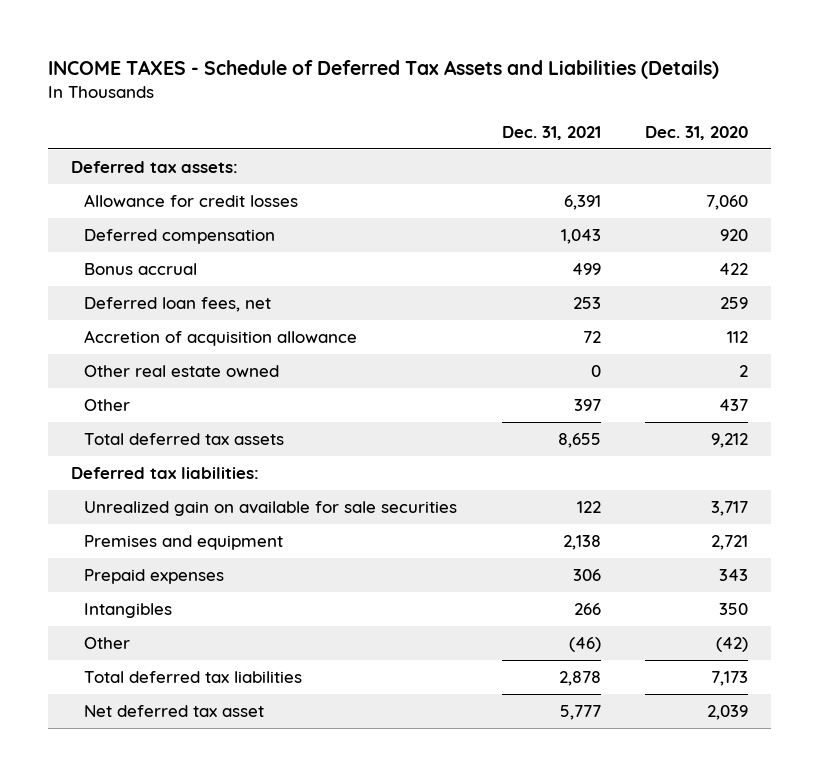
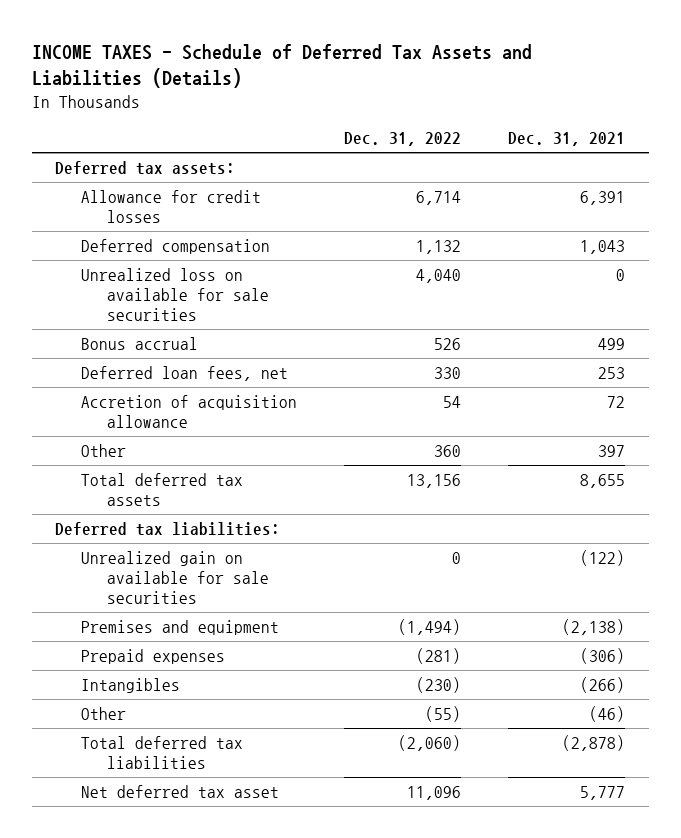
- | Dec. 31, 2021 | Dec. 31, 2020
+ | Dec. 31, 2022 | Dec. 31, 2021
+ Unrealized loss on available for sale securities | 4,040 | 0
- Other real estate owned | 0 | 2
- Unrealized gain on available for sale securities | 122 | 3,717
- Premises and equipment | 2,138 | 2,721
- Prepaid expenses | 306 | 343
- Intangibles | 266 | 350
+ Unrealized gain on available for sale securities | 0 | (122)
+ Premises and equipment | (1,494) | (2,138)
+ Prepaid expenses | (281) | (306)
+ Intangibles | (230) | (266)
- Total deferred tax liabilities | 2,878 | 7,173
+ Total deferred tax liabilities | (2,060) | (2,878)

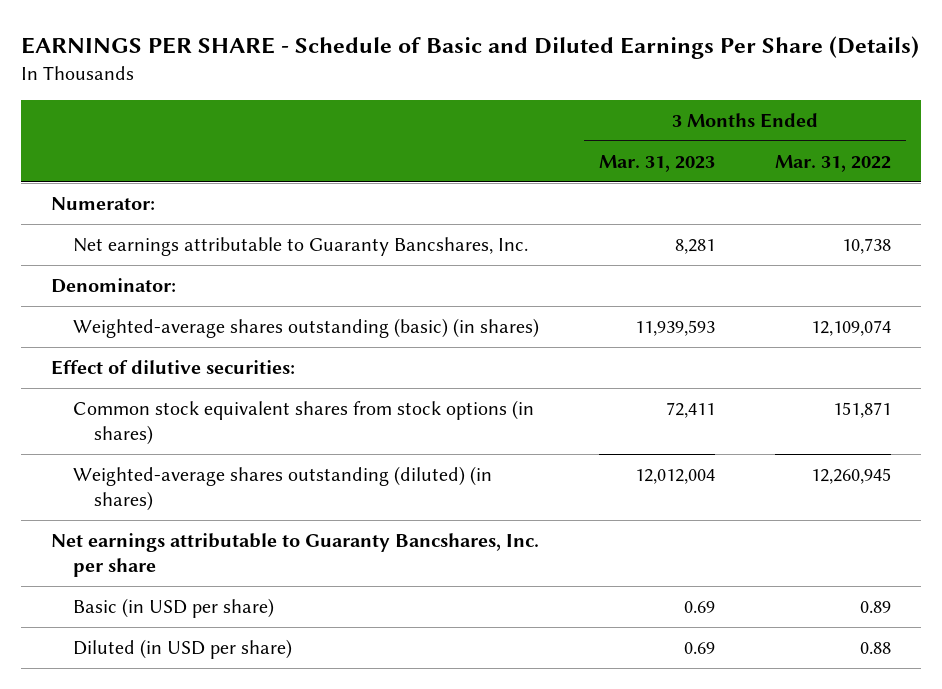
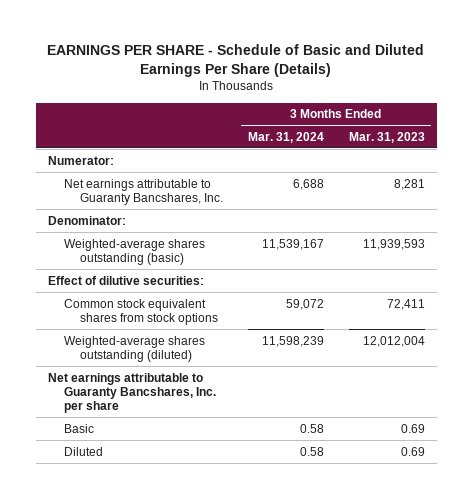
- | 3 Months Ended Mar. 31, 2023 | 3 Months Ended Mar. 31, 2022
+ | 3 Months Ended Mar. 31, 2024 | 3 Months Ended Mar. 31, 2023
- Weighted-average shares outstanding (basic) (in shares) | 11,939,593 | 12,109,074
+ Weighted-average shares outstanding (basic) | 11,539,167 | 11,939,593
- Common stock equivalent shares from stock options (in shares) | 72,411 | 151,871
- Weighted-average shares outstanding (diluted) (in shares) | 12,012,004 | 12,260,945
+ Common stock equivalent shares from stock options | 59,072 | 72,411
+ Weighted-average shares outstanding (diluted) | 11,598,239 | 12,012,004
- Basic (in USD per share) | 0.69 | 0.89
- Diluted (in USD per share) | 0.69 | 0.88
+ Basic | 0.58 | 0.69
+ Diluted | 0.58 | 0.69

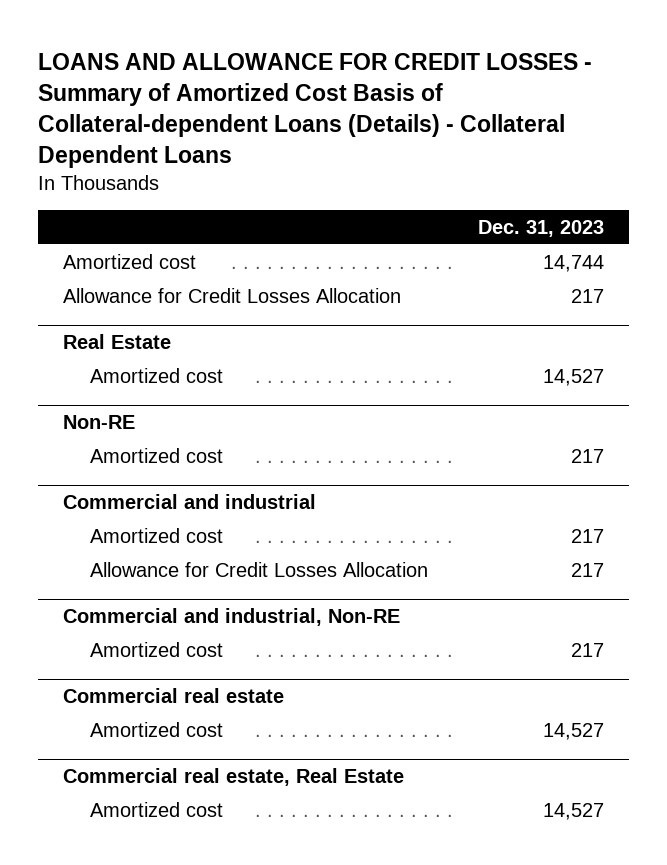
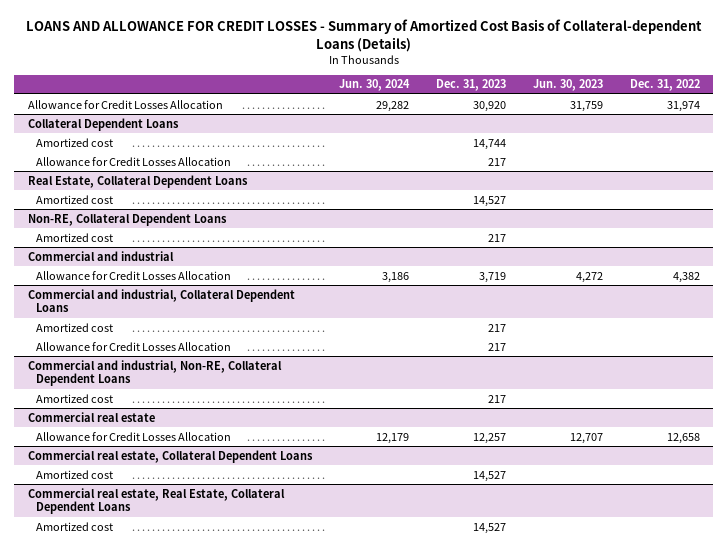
- LOANS AND ALLOWANCE FOR CREDIT LOSSES - Summary of Amortized Cost Basis of Collateral-dependent Loans (Details) - Collateral Dependent Loans
+ LOANS AND ALLOWANCE FOR CREDIT LOSSES - Summary of Amortized Cost Basis of Collateral-dependent Loans (Details)
- | Dec. 31, 2023
+ | Jun. 30, 2024 | Dec. 31, 2023 | Jun. 30, 2023 | Dec. 31, 2022
+ Allowance for Credit Losses Allocation | 29,282 | 30,920 | 31,759 | 31,974
+ Collateral Dependent Loans
- Real Estate
+ Real Estate, Collateral Dependent Loans
- Non-RE
+ Non-RE, Collateral Dependent Loans
@ Commercial and industrial
+ Allowance for Credit Losses Allocation | 3,186 | 3,719 | 4,272 | 4,382
+ Commercial and industrial, Collateral Dependent Loans
- Commercial and industrial, Non-RE
+ Commercial and industrial, Non-RE, Collateral Dependent Loans
@ Commercial real estate
+ Allowance for Credit Losses Allocation | 12,179 | 12,257 | 12,707 | 12,658
+ Commercial real estate, Collateral Dependent Loans
- Commercial real estate, Real Estate
+ Commercial real estate, Real Estate, Collateral Dependent Loans

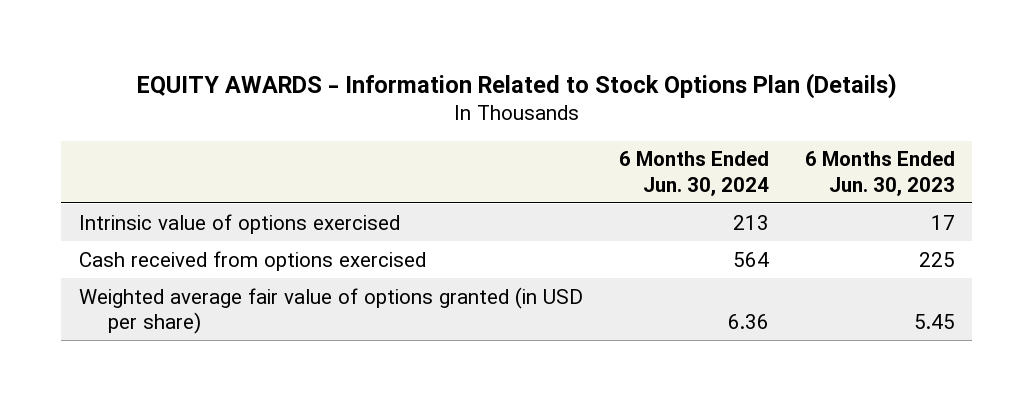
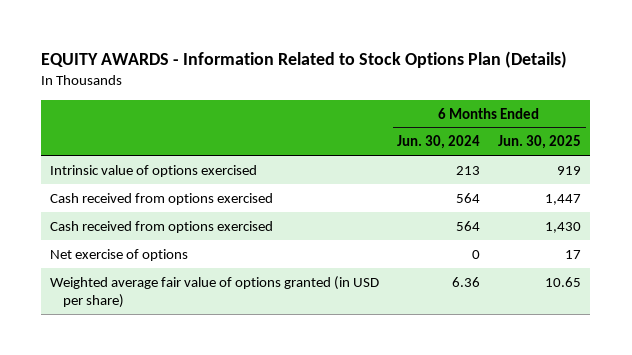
- | 6 Months Ended Jun. 30, 2024 | 6 Months Ended Jun. 30, 2023
+ | 6 Months Ended Jun. 30, 2024 | 6 Months Ended Jun. 30, 2025
+ Cash received from options exercised | 564 | 1,430
+ Net exercise of options | 0 | 17

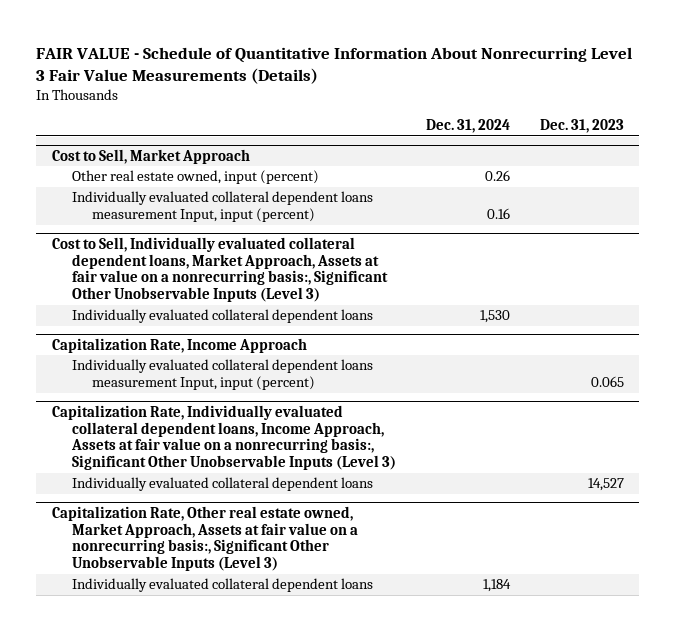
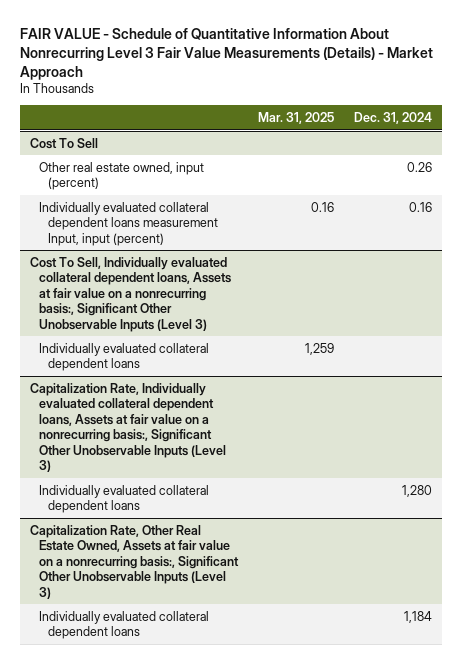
- FAIR VALUE - Schedule of Quantitative Information About Nonrecurring Level 3 Fair Value Measurements (Details)
+ FAIR VALUE - Schedule of Quantitative Information About Nonrecurring Level 3 Fair Value Measurements (Details) - Market Approach
- | Dec. 31, 2024 | Dec. 31, 2023
+ | Mar. 31, 2025 | Dec. 31, 2024
- Cost to Sell, Market Approach
+ Cost To Sell
- Cost to Sell, Individually evaluated collateral dependent loans, Market Approach, Assets at fair value on a nonrecurring basis:, Significant Other Unobservable Inputs (Level 3)
- Individually evaluated collateral dependent loans | 1,530 |
- Capitalization Rate, Income Approach
- Individually evaluated collateral dependent loans measurement Input, input (percent) | | 0.065
- Capitalization Rate, Individually evaluated collateral dependent loans, Income Approach, Assets at fair value on a nonrecurring basis:, Significant Other Unobservable Inputs (Level 3)
+ Cost To Sell, Individually evaluated collateral dependent loans, Assets at fair value on a nonrecurring basis:, Significant Other Unobservable Inputs (Level 3)
- Capitalization Rate, Other real estate owned, Market Approach, Assets at fair value on a nonrecurring basis:, Significant Other Unobservable Inputs (Level 3)
+ Capitalization Rate, Individually evaluated collateral dependent loans, Assets at fair value on a nonrecurring basis:, Significant Other Unobservable Inputs (Level 3)
+ Individually evaluated collateral dependent loans | | 1,280
+ Capitalization Rate, Other Real Estate Owned, Assets at fair value on a nonrecurring basis:, Significant Other Unobservable Inputs (Level 3)

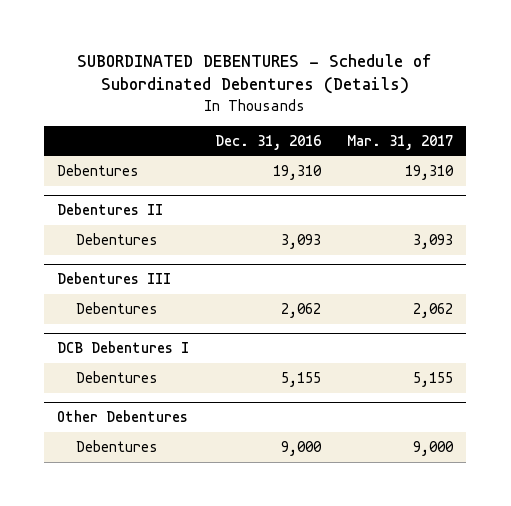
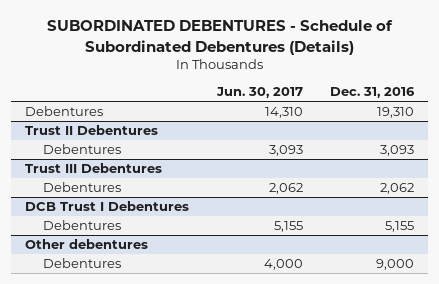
- | Dec. 31, 2016 | Mar. 31, 2017
+ | Jun. 30, 2017 | Dec. 31, 2016
- Debentures II
+ Trust II Debentures
- Debentures III
+ Trust III Debentures
- DCB Debentures I
+ DCB Trust I Debentures
- Other Debentures
+ Other debentures

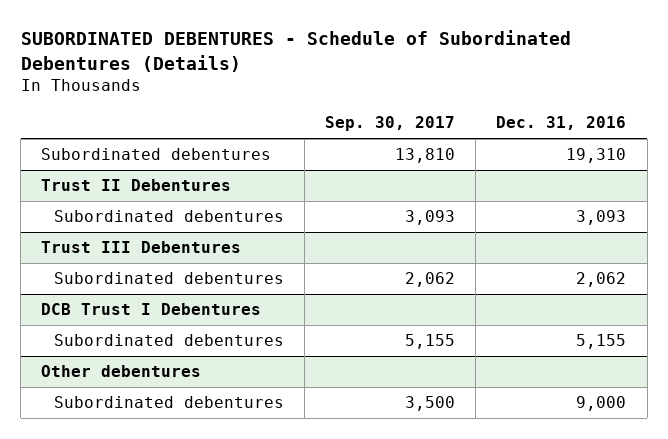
- | Jun. 30, 2017 | Dec. 31, 2016
+ | Sep. 30, 2017 | Dec. 31, 2016
- Debentures | 14,310 | 19,310
+ Subordinated debentures | 13,810 | 19,310
@ Trust II Debentures
- Debentures | 3,093 | 3,093
+ Subordinated debentures | 3,093 | 3,093
@ Trust III Debentures
- Debentures | 2,062 | 2,062
+ Subordinated debentures | 2,062 | 2,062
@ DCB Trust I Debentures
- Debentures | 5,155 | 5,155
+ Subordinated debentures | 5,155 | 5,155
@ Other debentures
- Debentures | 4,000 | 9,000
+ Subordinated debentures | 3,500 | 9,000

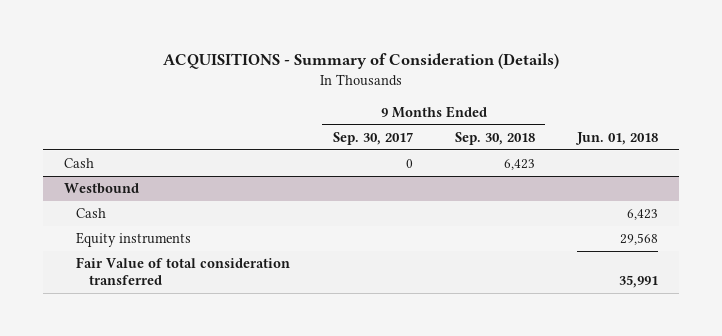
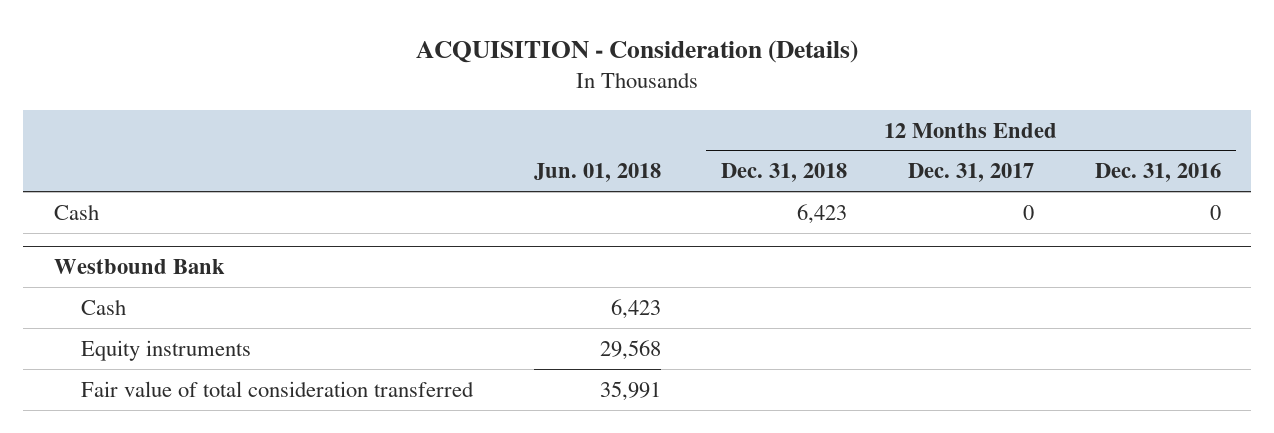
- ACQUISITIONS - Summary of Consideration (Details)
+ ACQUISITION - Consideration (Details)
- | 9 Months Ended Sep. 30, 2017 | 9 Months Ended Sep. 30, 2018 | Jun. 01, 2018
+ | Jun. 01, 2018 | 12 Months Ended Dec. 31, 2018 | 12 Months Ended Dec. 31, 2017 | 12 Months Ended Dec. 31, 2016
- Westbound
+ Westbound Bank
- Fair Value of total consideration transferred | | | 35,991
+ Fair value of total consideration transferred | 35,991 | | |

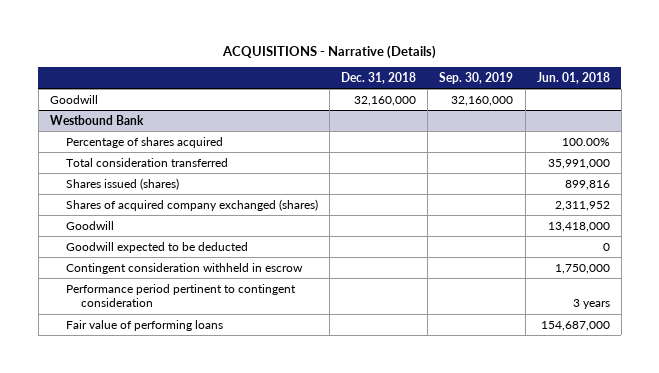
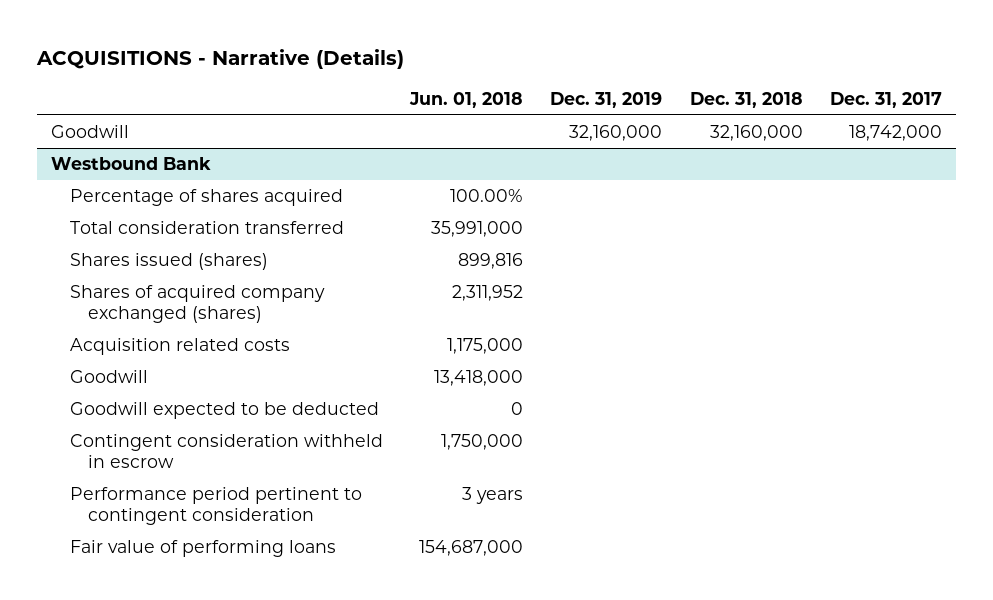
- | Dec. 31, 2018 | Sep. 30, 2019 | Jun. 01, 2018
+ | Jun. 01, 2018 | Dec. 31, 2019 | Dec. 31, 2018 | Dec. 31, 2017
@ Westbound Bank
+ Acquisition related costs | 1,175,000 | | |

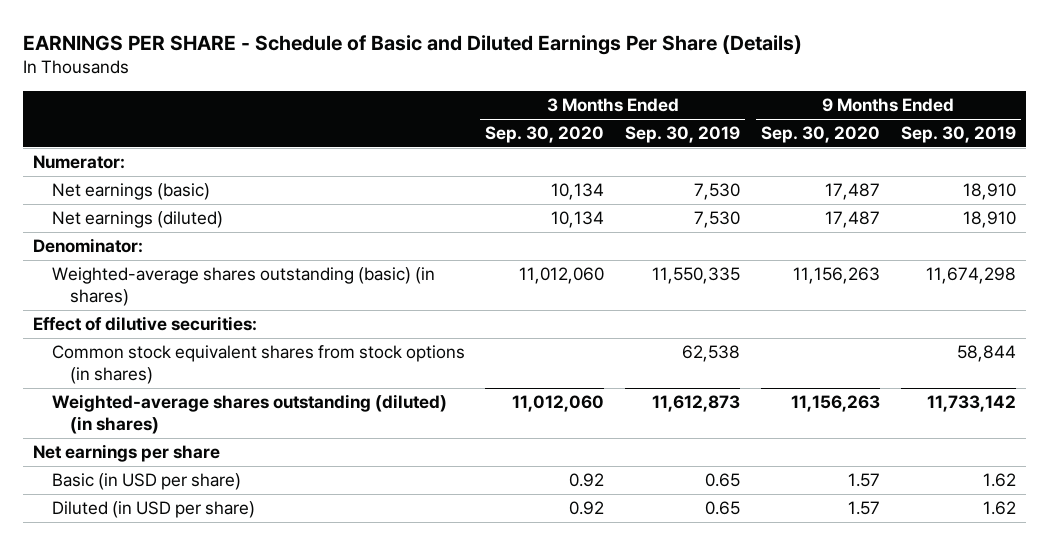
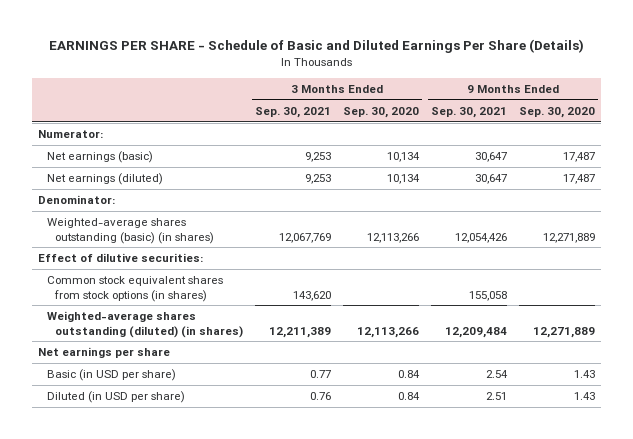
- | 3 Months Ended Sep. 30, 2020 | 3 Months Ended Sep. 30, 2019 | 9 Months Ended Sep. 30, 2020 | 9 Months Ended Sep. 30, 2019
+ | 3 Months Ended Sep. 30, 2021 | 3 Months Ended Sep. 30, 2020 | 9 Months Ended Sep. 30, 2021 | 9 Months Ended Sep. 30, 2020
- Weighted-average shares outstanding (basic) (in shares) | 11,012,060 | 11,550,335 | 11,156,263 | 11,674,298
+ Weighted-average shares outstanding (basic) (in shares) | 12,067,769 | 12,113,266 | 12,054,426 | 12,271,889
- Weighted-average shares outstanding (diluted) (in shares) | 11,012,060 | 11,612,873 | 11,156,263 | 11,733,142
+ Weighted-average shares outstanding (diluted) (in shares) | 12,211,389 | 12,113,266 | 12,209,484 | 12,271,889
- Basic (in USD per share) | 0.92 | 0.65 | 1.57 | 1.62
- Diluted (in USD per share) | 0.92 | 0.65 | 1.57 | 1.62
+ Basic (in USD per share) | 0.77 | 0.84 | 2.54 | 1.43
+ Diluted (in USD per share) | 0.76 | 0.84 | 2.51 | 1.43

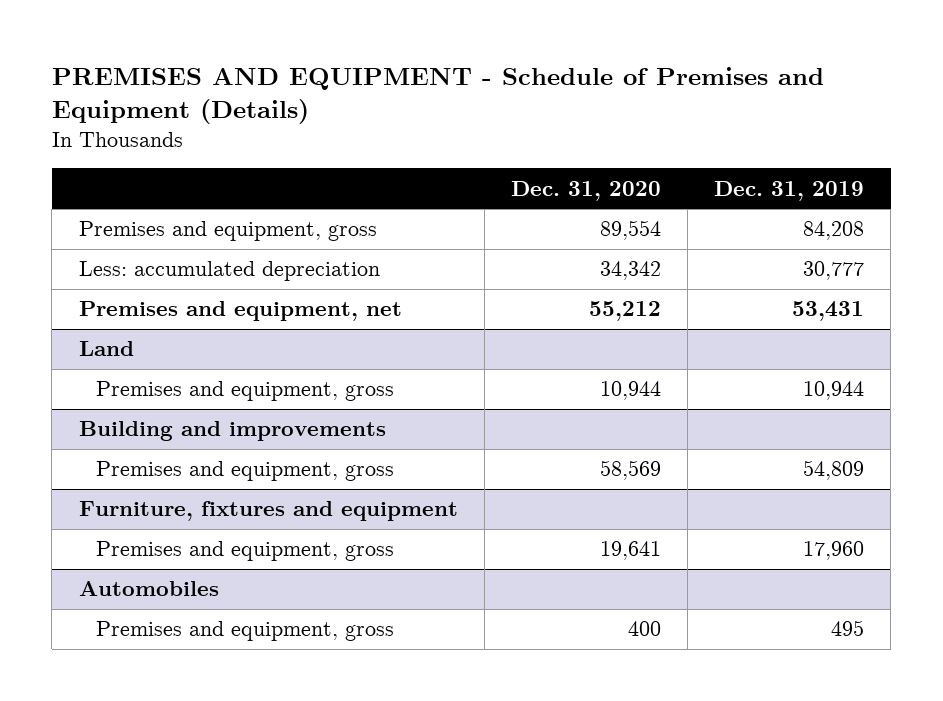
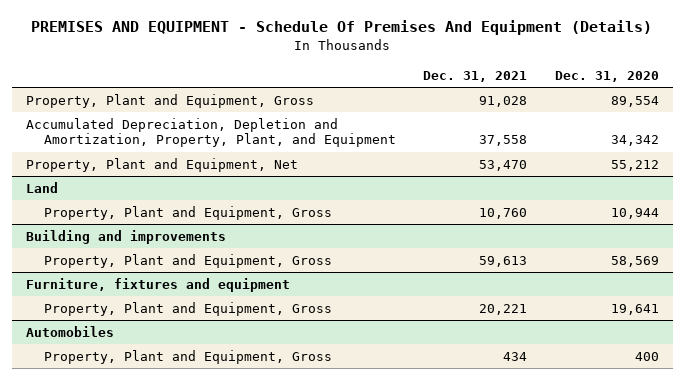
- PREMISES AND EQUIPMENT - Schedule of Premises and Equipment (Details)
+ PREMISES AND EQUIPMENT - Schedule Of Premises And Equipment (Details)
- | Dec. 31, 2020 | Dec. 31, 2019
+ | Dec. 31, 2021 | Dec. 31, 2020
- Premises and equipment, gross | 89,554 | 84,208
- Less: accumulated depreciation | 34,342 | 30,777
- Premises and equipment, net | 55,212 | 53,431
+ Property, Plant and Equipment, Gross | 91,028 | 89,554
+ Accumulated Depreciation, Depletion and Amortization, Property, Plant, and Equipment | 37,558 | 34,342
+ Property, Plant and Equipment, Net | 53,470 | 55,212
@ Land
- Premises and equipment, gross | 10,944 | 10,944
+ Property, Plant and Equipment, Gross | 10,760 | 10,944
@ Building and improvements
- Premises and equipment, gross | 58,569 | 54,809
+ Property, Plant and Equipment, Gross | 59,613 | 58,569
@ Furniture, fixtures and equipment
- Premises and equipment, gross | 19,641 | 17,960
+ Property, Plant and Equipment, Gross | 20,221 | 19,641
@ Automobiles
- Premises and equipment, gross | 400 | 495
+ Property, Plant and Equipment, Gross | 434 | 400

